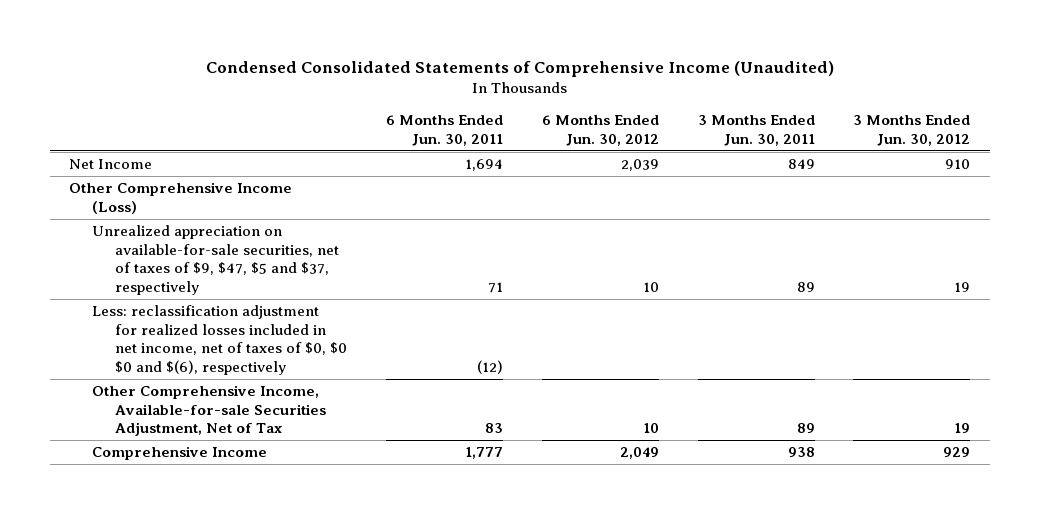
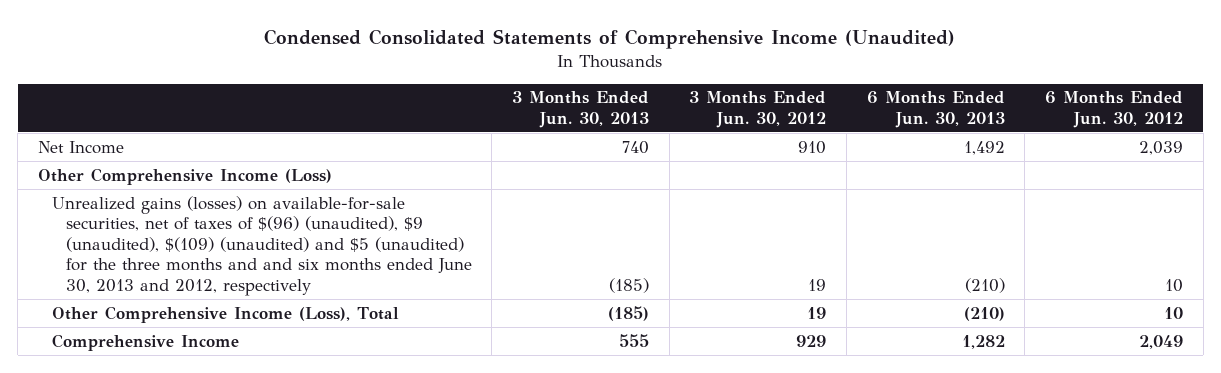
- | 6 Months Ended Jun. 30, 2011 | 6 Months Ended Jun. 30, 2012 | 3 Months Ended Jun. 30, 2011 | 3 Months Ended Jun. 30, 2012
+ | 3 Months Ended Jun. 30, 2013 | 3 Months Ended Jun. 30, 2012 | 6 Months Ended Jun. 30, 2013 | 6 Months Ended Jun. 30, 2012
- Unrealized appreciation on available-for-sale securities, net of taxes of $9, $47, $5 and $37, respectively | 71 | 10 | 89 | 19
- Less: reclassification adjustment for realized losses included in net income, net of taxes of $0, $0 $0 and $(6), respectively | (12) | | |
- Other Comprehensive Income, Available-for-sale Securities Adjustment, Net of Tax | 83 | 10 | 89 | 19
+ Unrealized gains (losses) on available-for-sale securities, net of taxes of $(96) (unaudited), $9 (unaudited), $(109) (unaudited) and $5 (unaudited) for the three months and and six months ended June 30, 2013 and 2012, respectively | (185) | 19 | (210) | 10
+ Other Comprehensive Income (Loss), Total | (185) | 19 | (210) | 10

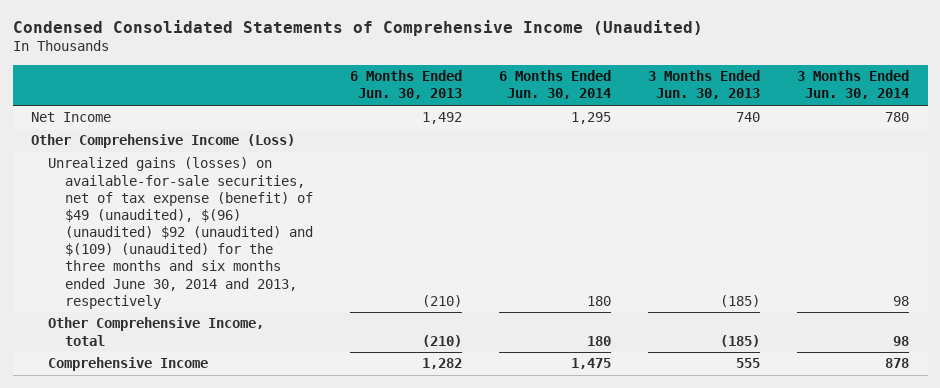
- | 3 Months Ended Jun. 30, 2013 | 3 Months Ended Jun. 30, 2012 | 6 Months Ended Jun. 30, 2013 | 6 Months Ended Jun. 30, 2012
+ | 6 Months Ended Jun. 30, 2013 | 6 Months Ended Jun. 30, 2014 | 3 Months Ended Jun. 30, 2013 | 3 Months Ended Jun. 30, 2014
- Unrealized gains (losses) on available-for-sale securities, net of taxes of $(96) (unaudited), $9 (unaudited), $(109) (unaudited) and $5 (unaudited) for the three months and and six months ended June 30, 2013 and 2012, respectively | (185) | 19 | (210) | 10
- Other Comprehensive Income (Loss), Total | (185) | 19 | (210) | 10
+ Unrealized gains (losses) on available-for-sale securities, net of tax expense (benefit) of $49 (unaudited), $(96) (unaudited) $92 (unaudited) and $(109) (unaudited) for the three months and six months ended June 30, 2014 and 2013, respectively | (210) | 180 | (185) | 98
+ Other Comprehensive Income, total | (210) | 180 | (185) | 98

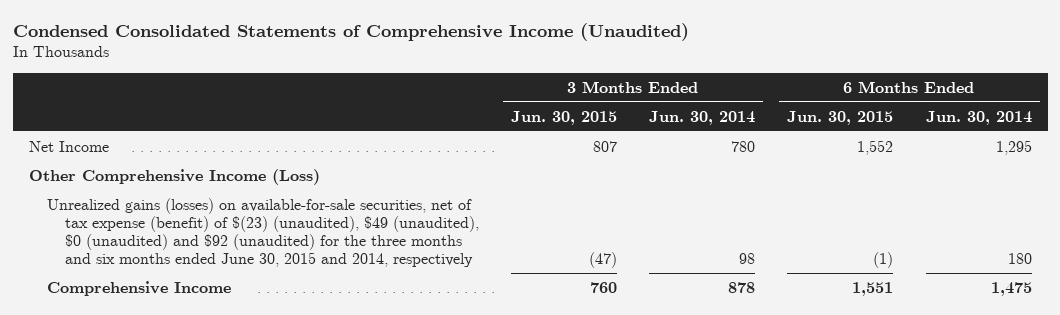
- | 6 Months Ended Jun. 30, 2013 | 6 Months Ended Jun. 30, 2014 | 3 Months Ended Jun. 30, 2013 | 3 Months Ended Jun. 30, 2014
+ | 3 Months Ended Jun. 30, 2015 | 3 Months Ended Jun. 30, 2014 | 6 Months Ended Jun. 30, 2015 | 6 Months Ended Jun. 30, 2014
- Unrealized gains (losses) on available-for-sale securities, net of tax expense (benefit) of $49 (unaudited), $(96) (unaudited) $92 (unaudited) and $(109) (unaudited) for the three months and six months ended June 30, 2014 and 2013, respectively | (210) | 180 | (185) | 98
- Other Comprehensive Income, total | (210) | 180 | (185) | 98
+ Unrealized gains (losses) on available-for-sale securities, net of tax expense (benefit) of $(23) (unaudited), $49 (unaudited), $0 (unaudited) and $92 (unaudited) for the three months and six months ended June 30, 2015 and 2014, respectively | (47) | 98 | (1) | 180

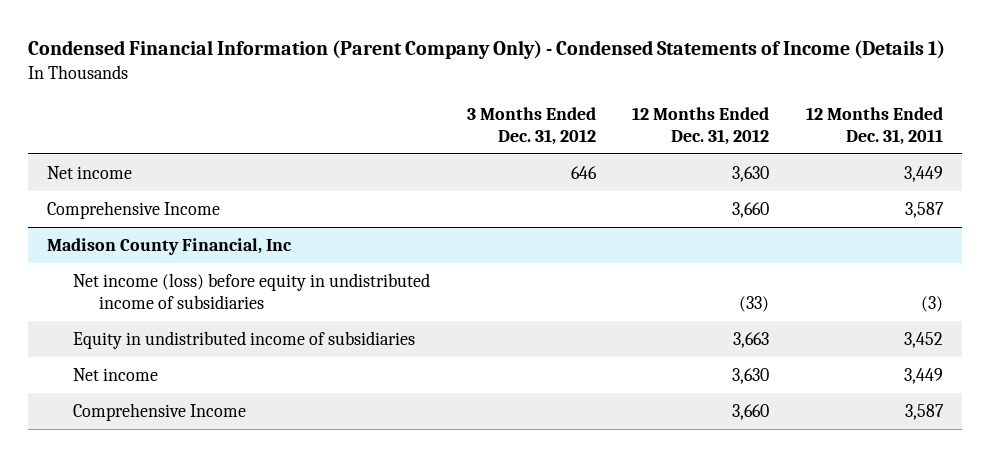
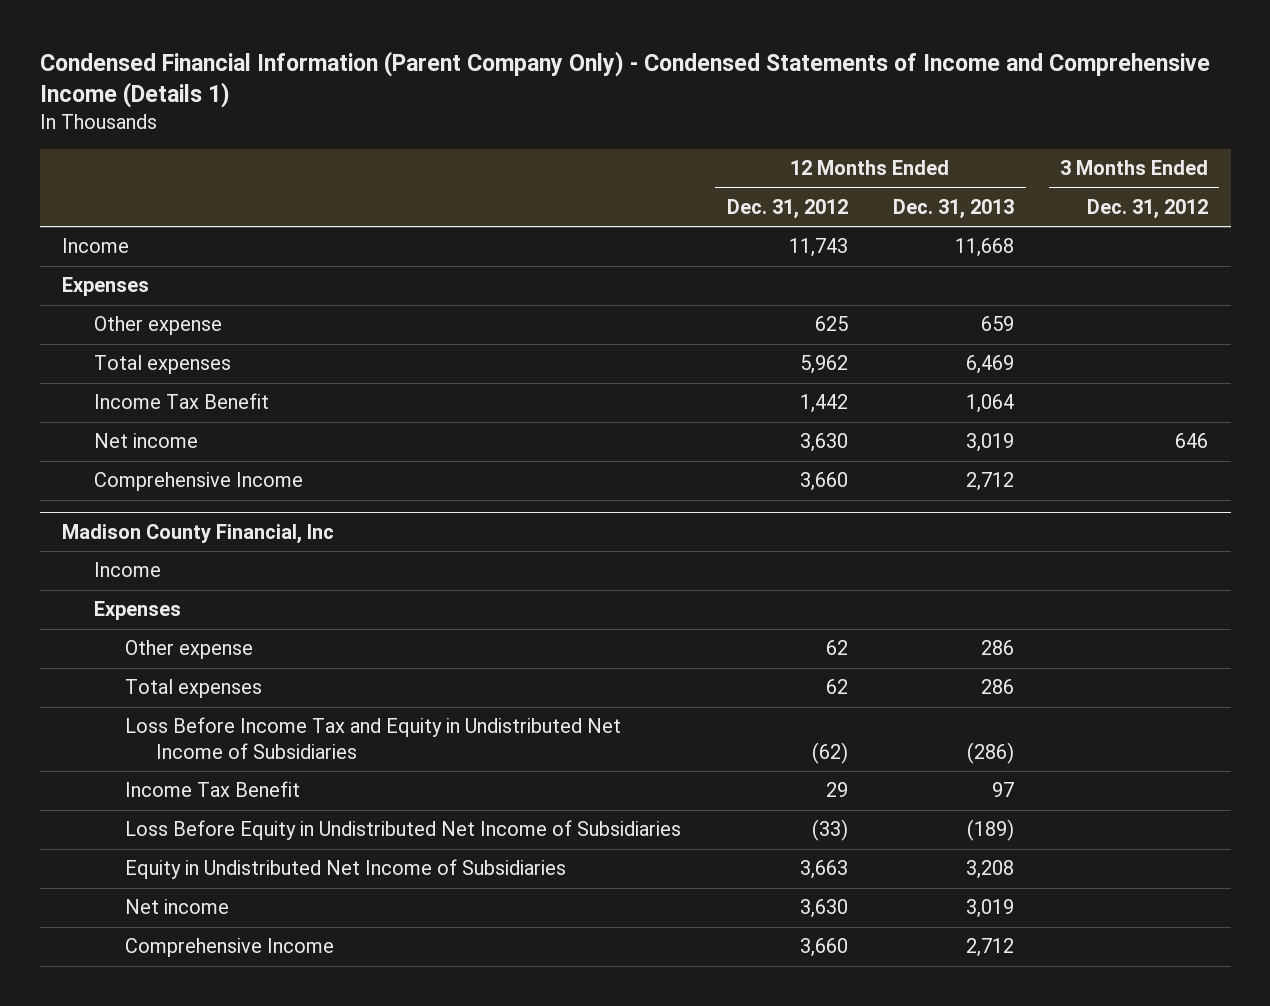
- Condensed Financial Information (Parent Company Only) - Condensed Statements of Income (Details 1)
+ Condensed Financial Information (Parent Company Only) - Condensed Statements of Income and Comprehensive Income (Details 1)
- | 3 Months Ended Dec. 31, 2012 | 12 Months Ended Dec. 31, 2012 | 12 Months Ended Dec. 31, 2011
+ | 12 Months Ended Dec. 31, 2012 | 12 Months Ended Dec. 31, 2013 | 3 Months Ended Dec. 31, 2012
+ Income | 11,743 | 11,668 |
+ Expenses
+ Other expense | 625 | 659 |
+ Total expenses | 5,962 | 6,469 |
+ Income Tax Benefit | 1,442 | 1,064 |
@ Madison County Financial, Inc
- Net income (loss) before equity in undistributed income of subsidiaries | | (33) | (3)
- Equity in undistributed income of subsidiaries | | 3,663 | 3,452
+ Income
+ Expenses
+ Other expense | 62 | 286 |
+ Total expenses | 62 | 286 |
+ Loss Before Income Tax and Equity in Undistributed Net Income of Subsidiaries | (62) | (286) |
+ Income Tax Benefit | 29 | 97 |
+ Loss Before Equity in Undistributed Net Income of Subsidiaries | (33) | (189) |
+ Equity in Undistributed Net Income of Subsidiaries | 3,663 | 3,208 |

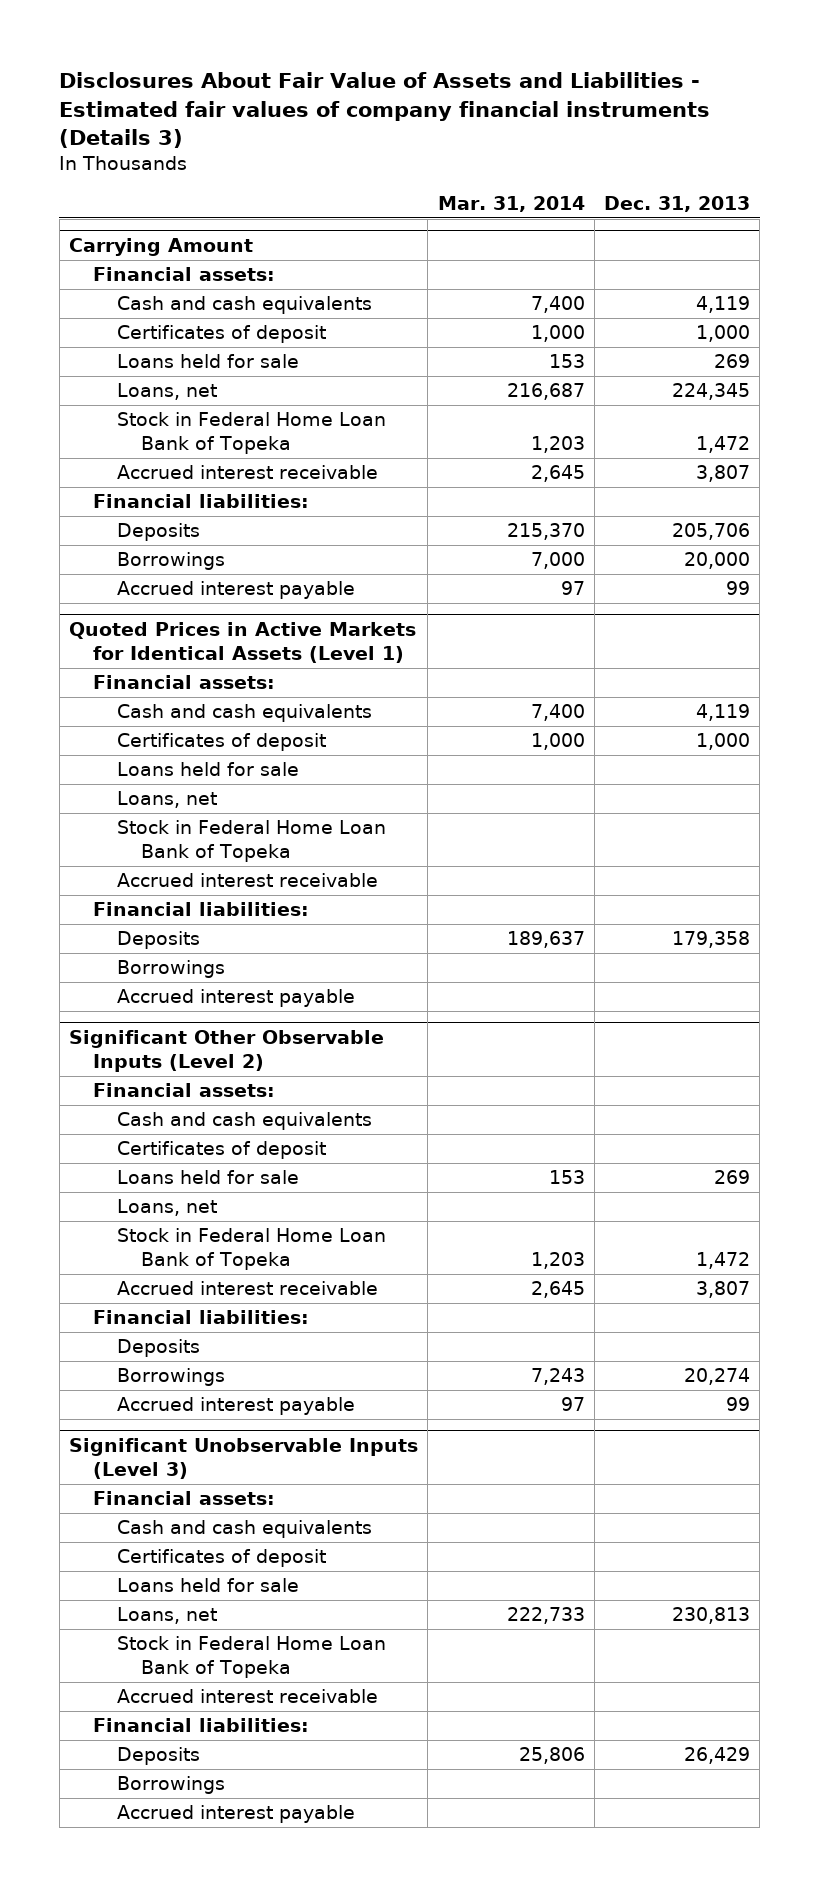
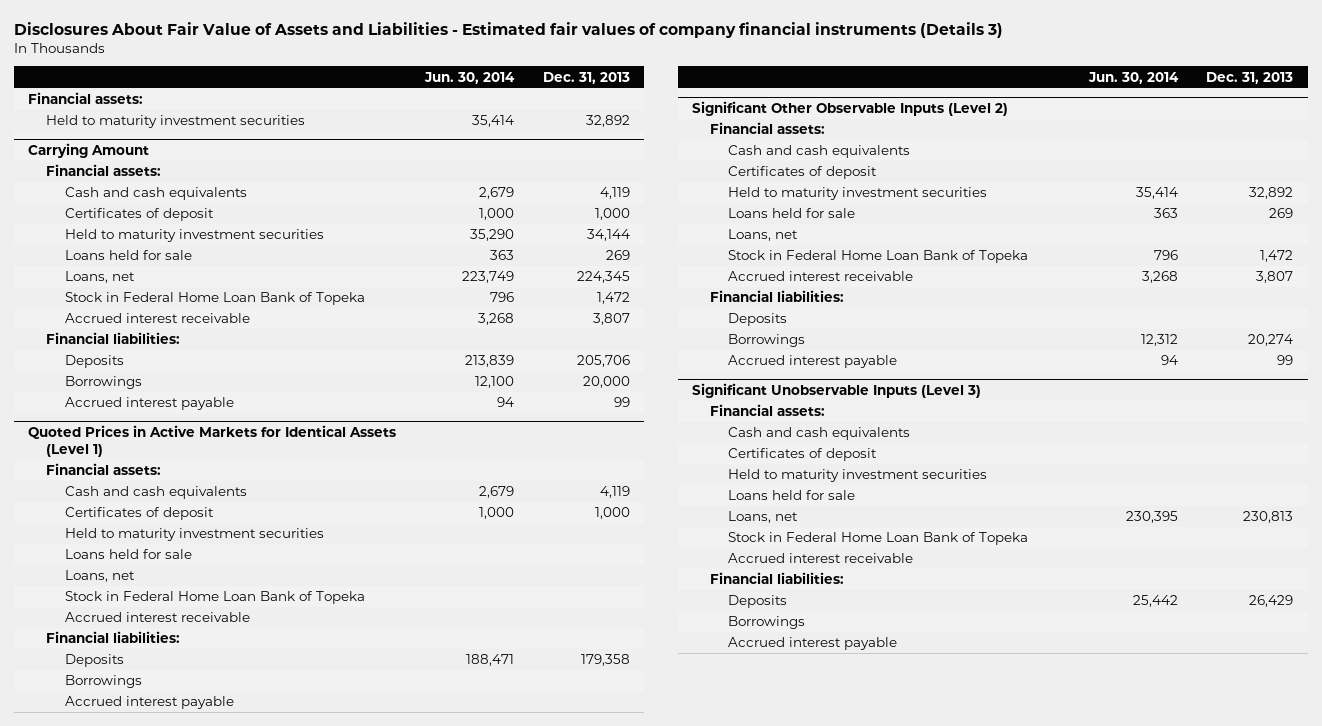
- | Mar. 31, 2014 | Dec. 31, 2013
+ | Jun. 30, 2014 | Dec. 31, 2013
+ Financial assets:
+ Held to maturity investment securities | 35,414 | 32,892
@ Carrying Amount
+ Held to maturity investment securities | 35,290 | 34,144
@ Quoted Prices in Active Markets for Identical Assets (Level 1)
+ Held to maturity investment securities
@ Significant Other Observable Inputs (Level 2)
+ Held to maturity investment securities | 35,414 | 32,892
@ Significant Unobservable Inputs (Level 3)
+ Held to maturity investment securities

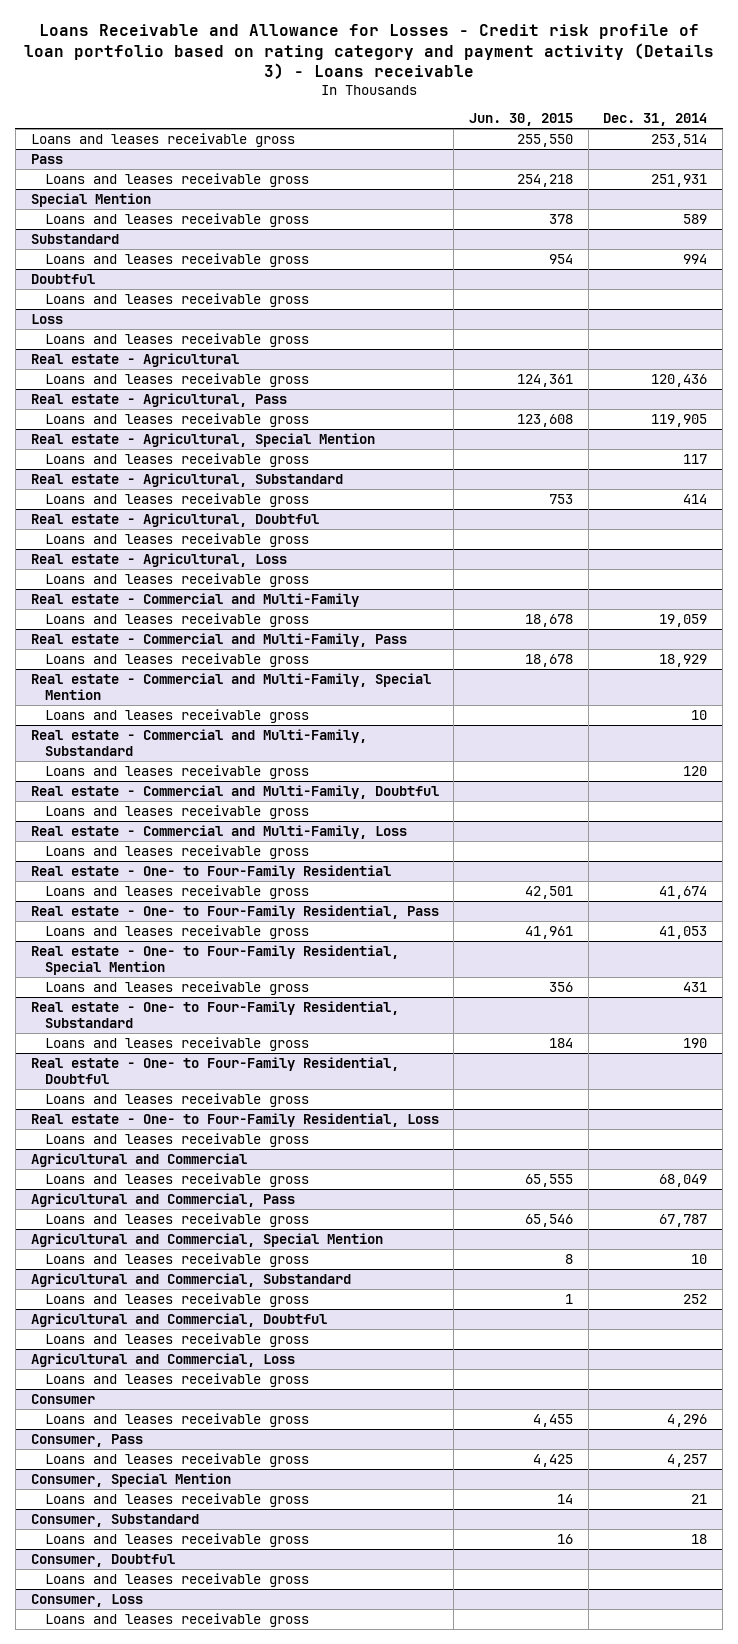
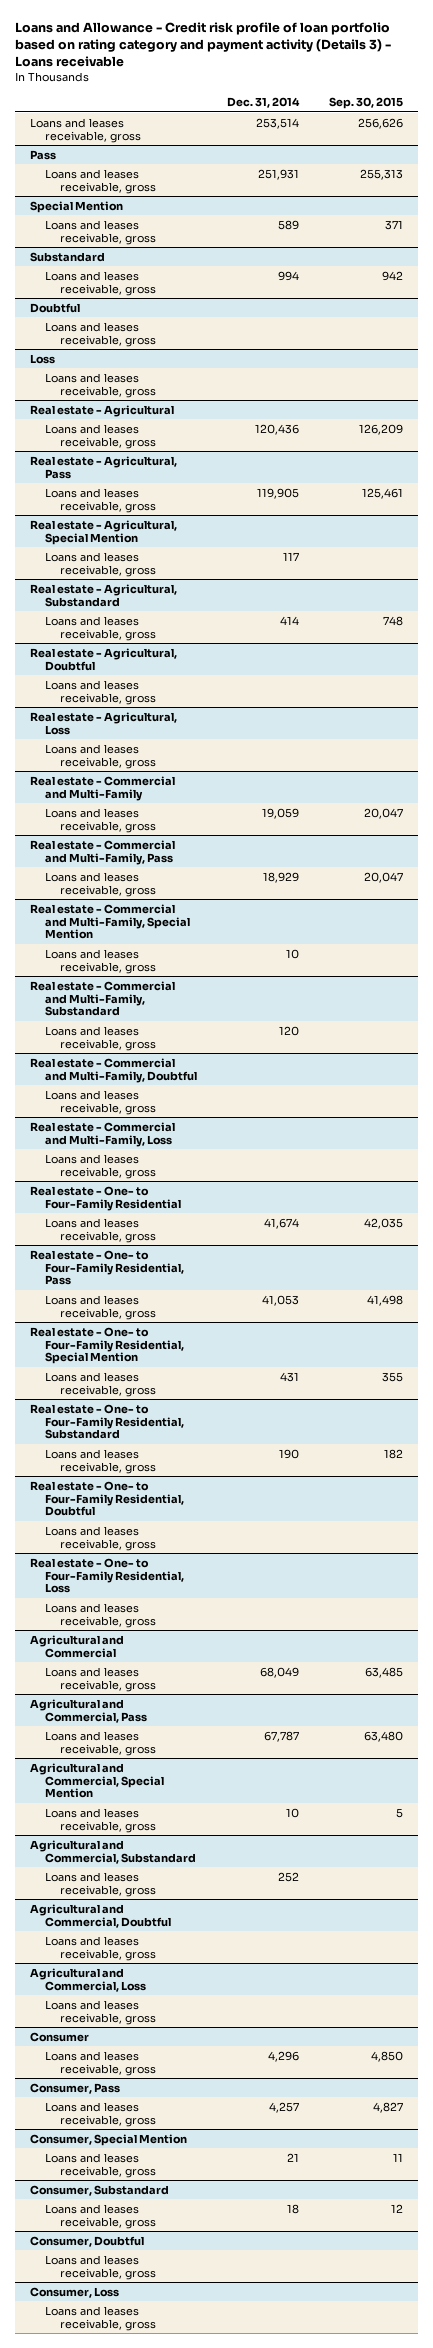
- Loans Receivable and Allowance for Losses - Credit risk profile of loan portfolio based on rating category and payment activity (Details 3) - Loans receivable
+ Loans and Allowance - Credit risk profile of loan portfolio based on rating category and payment activity (Details 3) - Loans receivable
- | Jun. 30, 2015 | Dec. 31, 2014
+ | Dec. 31, 2014 | Sep. 30, 2015
- Loans and leases receivable gross | 255,550 | 253,514
+ Loans and leases receivable, gross | 253,514 | 256,626
@ Pass
- Loans and leases receivable gross | 254,218 | 251,931
+ Loans and leases receivable, gross | 251,931 | 255,313
@ Special Mention
- Loans and leases receivable gross | 378 | 589
+ Loans and leases receivable, gross | 589 | 371
@ Substandard
- Loans and leases receivable gross | 954 | 994
+ Loans and leases receivable, gross | 994 | 942
@ Doubtful
- Loans and leases receivable gross
+ Loans and leases receivable, gross
@ Loss
- Loans and leases receivable gross
+ Loans and leases receivable, gross
@ Real estate - Agricultural
- Loans and leases receivable gross | 124,361 | 120,436
+ Loans and leases receivable, gross | 120,436 | 126,209
@ Real estate - Agricultural, Pass
- Loans and leases receivable gross | 123,608 | 119,905
+ Loans and leases receivable, gross | 119,905 | 125,461
@ Real estate - Agricultural, Special Mention
- Loans and leases receivable gross | | 117
+ Loans and leases receivable, gross | 117 |
@ Real estate - Agricultural, Substandard
- Loans and leases receivable gross | 753 | 414
+ Loans and leases receivable, gross | 414 | 748
@ Real estate - Agricultural, Doubtful
- Loans and leases receivable gross
+ Loans and leases receivable, gross
@ Real estate - Agricultural, Loss
- Loans and leases receivable gross
+ Loans and leases receivable, gross
@ Real estate - Commercial and Multi-Family
- Loans and leases receivable gross | 18,678 | 19,059
+ Loans and leases receivable, gross | 19,059 | 20,047
@ Real estate - Commercial and Multi-Family, Pass
- Loans and leases receivable gross | 18,678 | 18,929
+ Loans and leases receivable, gross | 18,929 | 20,047
@ Real estate - Commercial and Multi-Family, Special Mention
- Loans and leases receivable gross | | 10
+ Loans and leases receivable, gross | 10 |
@ Real estate - Commercial and Multi-Family, Substandard
- Loans and leases receivable gross | | 120
+ Loans and leases receivable, gross | 120 |
@ Real estate - Commercial and Multi-Family, Doubtful
- Loans and leases receivable gross
+ Loans and leases receivable, gross
@ Real estate - Commercial and Multi-Family, Loss
- Loans and leases receivable gross
+ Loans and leases receivable, gross
@ Real estate - One- to Four-Family Residential
- Loans and leases receivable gross | 42,501 | 41,674
+ Loans and leases receivable, gross | 41,674 | 42,035
@ Real estate - One- to Four-Family Residential, Pass
- Loans and leases receivable gross | 41,961 | 41,053
+ Loans and leases receivable, gross | 41,053 | 41,498
@ Real estate - One- to Four-Family Residential, Special Mention
- Loans and leases receivable gross | 356 | 431
+ Loans and leases receivable, gross | 431 | 355
@ Real estate - One- to Four-Family Residential, Substandard
- Loans and leases receivable gross | 184 | 190
+ Loans and leases receivable, gross | 190 | 182
@ Real estate - One- to Four-Family Residential, Doubtful
- Loans and leases receivable gross
+ Loans and leases receivable, gross
@ Real estate - One- to Four-Family Residential, Loss
- Loans and leases receivable gross
+ Loans and leases receivable, gross
@ Agricultural and Commercial
- Loans and leases receivable gross | 65,555 | 68,049
+ Loans and leases receivable, gross | 68,049 | 63,485
@ Agricultural and Commercial, Pass
- Loans and leases receivable gross | 65,546 | 67,787
+ Loans and leases receivable, gross | 67,787 | 63,480
@ Agricultural and Commercial, Special Mention
- Loans and leases receivable gross | 8 | 10
+ Loans and leases receivable, gross | 10 | 5
@ Agricultural and Commercial, Substandard
- Loans and leases receivable gross | 1 | 252
+ Loans and leases receivable, gross | 252 |
@ Agricultural and Commercial, Doubtful
- Loans and leases receivable gross
+ Loans and leases receivable, gross
@ Agricultural and Commercial, Loss
- Loans and leases receivable gross
+ Loans and leases receivable, gross
@ Consumer
- Loans and leases receivable gross | 4,455 | 4,296
+ Loans and leases receivable, gross | 4,296 | 4,850
@ Consumer, Pass
- Loans and leases receivable gross | 4,425 | 4,257
+ Loans and leases receivable, gross | 4,257 | 4,827
@ Consumer, Special Mention
- Loans and leases receivable gross | 14 | 21
+ Loans and leases receivable, gross | 21 | 11
@ Consumer, Substandard
- Loans and leases receivable gross | 16 | 18
+ Loans and leases receivable, gross | 18 | 12
@ Consumer, Doubtful
- Loans and leases receivable gross
+ Loans and leases receivable, gross
@ Consumer, Loss
- Loans and leases receivable gross
+ Loans and leases receivable, gross

